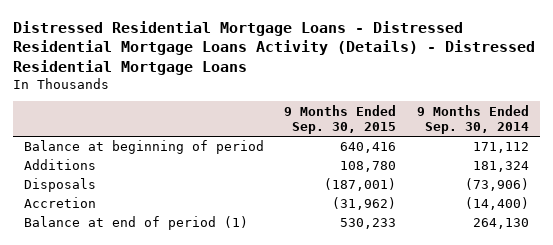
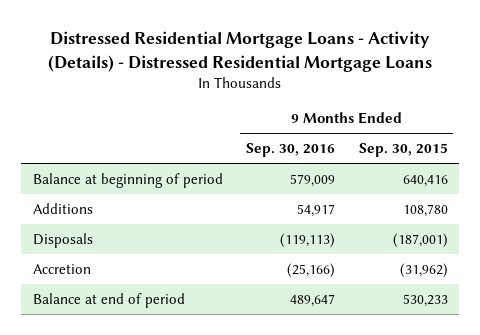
- Distressed Residential Mortgage Loans - Distressed Residential Mortgage Loans Activity (Details) - Distressed Residential Mortgage Loans
+ Distressed Residential Mortgage Loans - Activity (Details) - Distressed Residential Mortgage Loans
- | 9 Months Ended Sep. 30, 2015 | 9 Months Ended Sep. 30, 2014
+ | 9 Months Ended Sep. 30, 2016 | 9 Months Ended Sep. 30, 2015
- Balance at end of period (1) | 530,233 | 264,130
+ Balance at end of period | 489,647 | 530,233

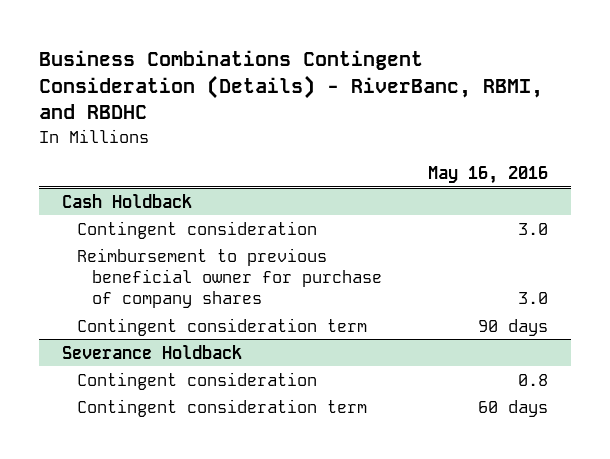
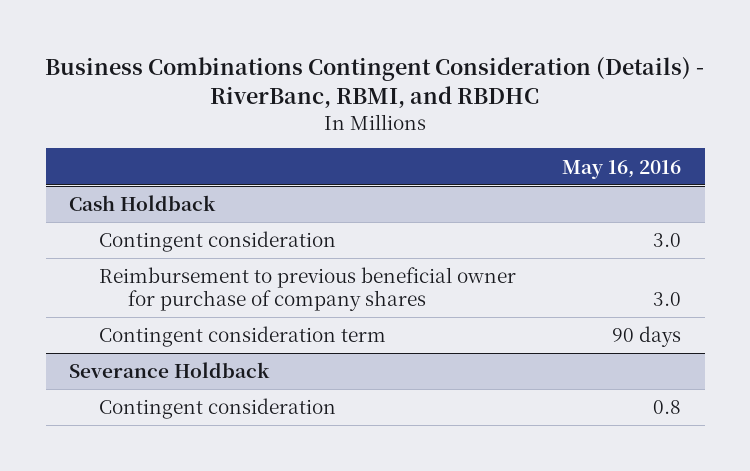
@ Severance Holdback
- Contingent consideration term | 60 days

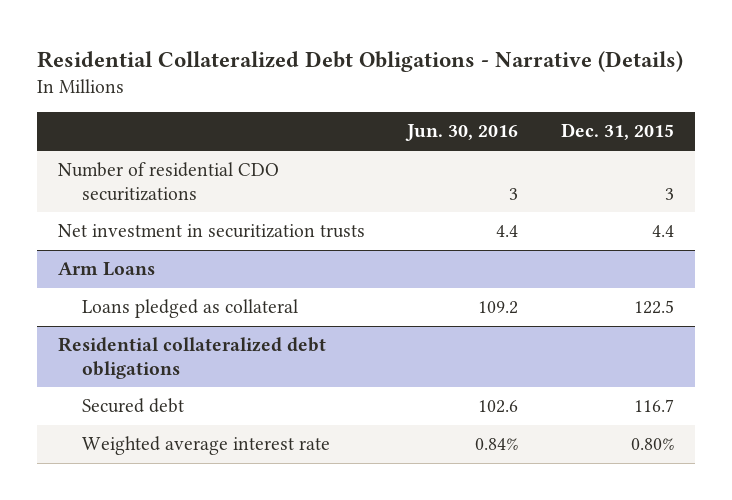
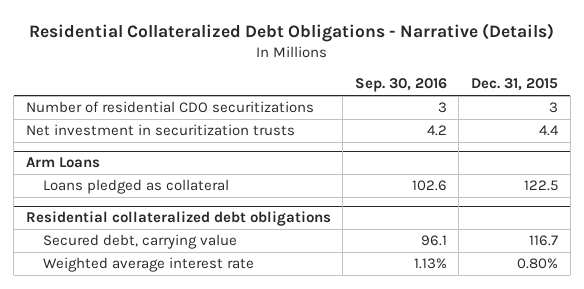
- | Jun. 30, 2016 | Dec. 31, 2015
+ | Sep. 30, 2016 | Dec. 31, 2015
@ Residential collateralized debt obligations
- Secured debt | 102.6 | 116.7
+ Secured debt, carrying value | 96.1 | 116.7

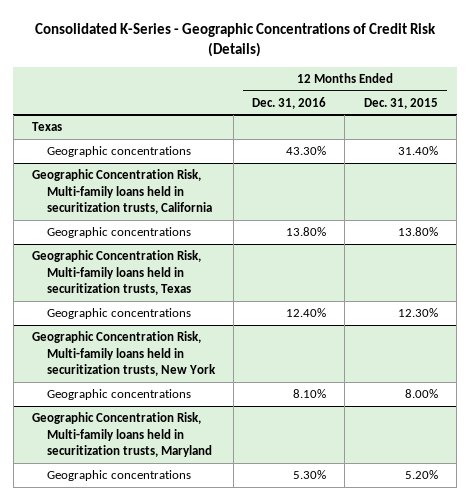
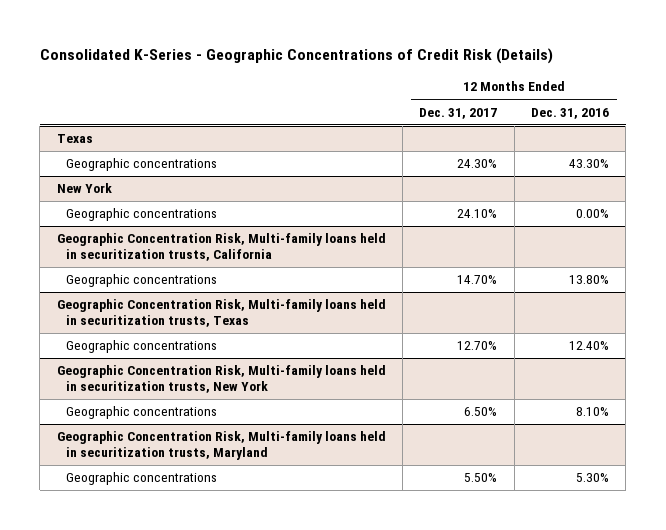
- | 12 Months Ended Dec. 31, 2016 | 12 Months Ended Dec. 31, 2015
+ | 12 Months Ended Dec. 31, 2017 | 12 Months Ended Dec. 31, 2016
+ New York
+ Geographic concentrations | 24.10% | 0.00%

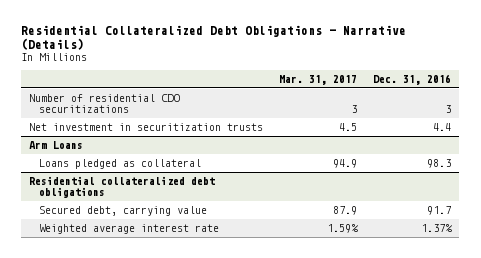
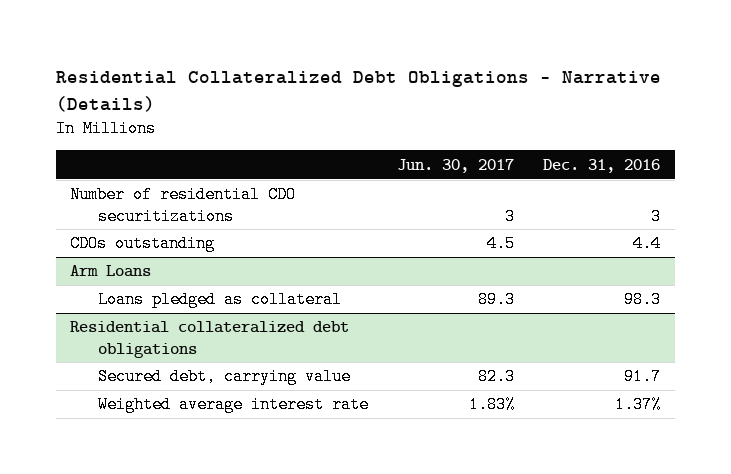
- | Mar. 31, 2017 | Dec. 31, 2016
+ | Jun. 30, 2017 | Dec. 31, 2016
- Net investment in securitization trusts | 4.5 | 4.4
+ CDOs outstanding | 4.5 | 4.4

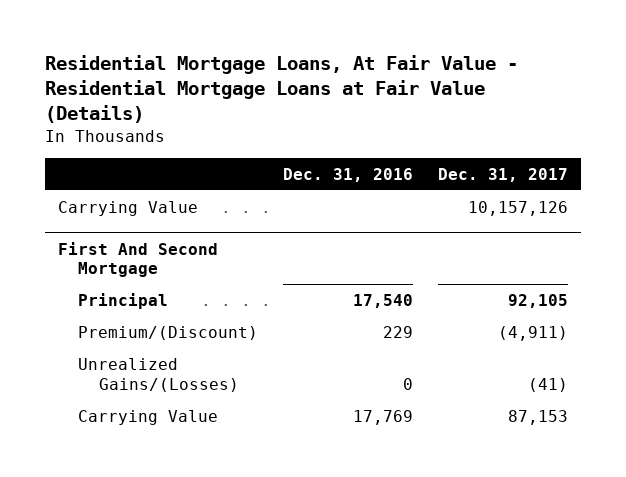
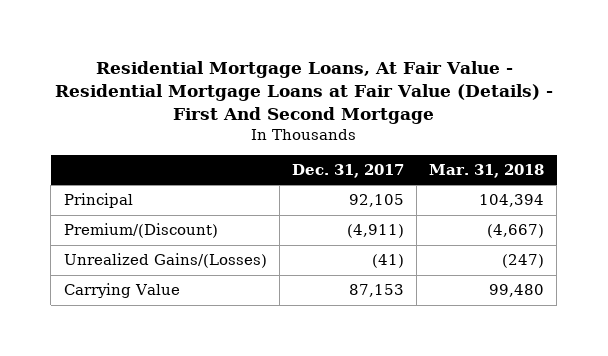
- Residential Mortgage Loans, At Fair Value - Residential Mortgage Loans at Fair Value (Details)
+ Residential Mortgage Loans, At Fair Value - Residential Mortgage Loans at Fair Value (Details) - First And Second Mortgage
- | Dec. 31, 2016 | Dec. 31, 2017
+ | Dec. 31, 2017 | Mar. 31, 2018
- Carrying Value | | 10,157,126
- First And Second Mortgage

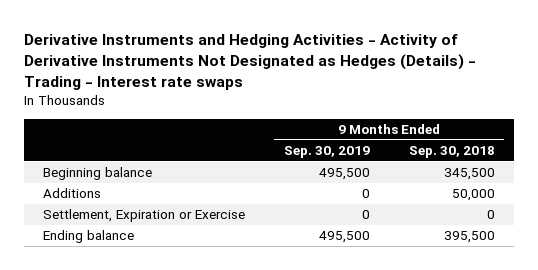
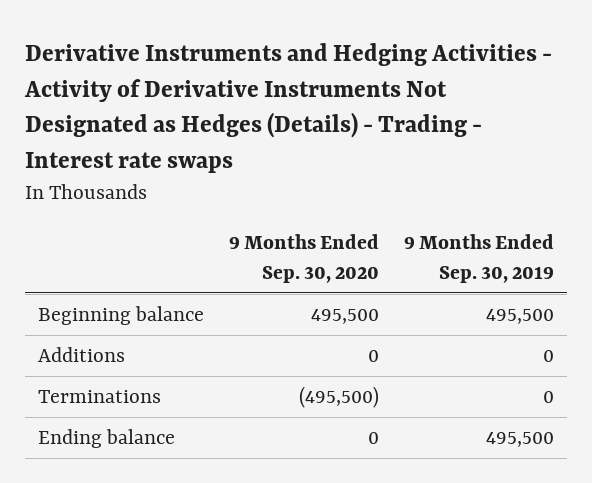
- | 9 Months Ended Sep. 30, 2019 | 9 Months Ended Sep. 30, 2018
+ | 9 Months Ended Sep. 30, 2020 | 9 Months Ended Sep. 30, 2019
- Settlement, Expiration or Exercise | 0 | 0
+ Terminations | (495,500) | 0

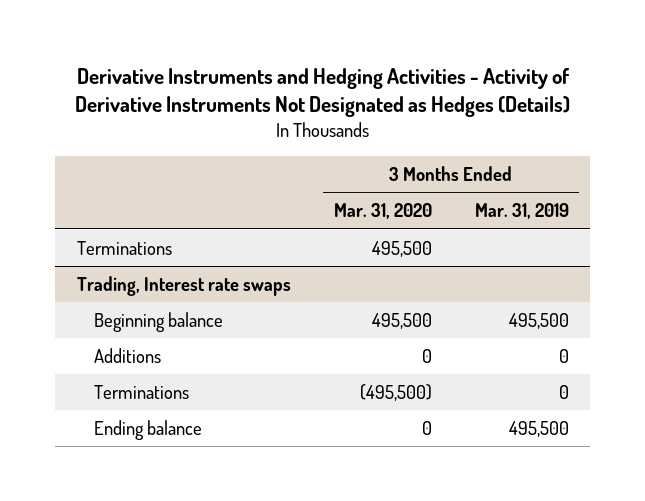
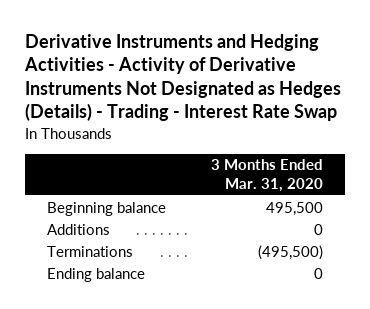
- Derivative Instruments and Hedging Activities - Activity of Derivative Instruments Not Designated as Hedges (Details)
+ Derivative Instruments and Hedging Activities - Activity of Derivative Instruments Not Designated as Hedges (Details) - Trading - Interest Rate Swap
- | 3 Months Ended Mar. 31, 2020 | 3 Months Ended Mar. 31, 2019
+ | 3 Months Ended Mar. 31, 2020
- Terminations | 495,500 |
- Trading, Interest rate swaps

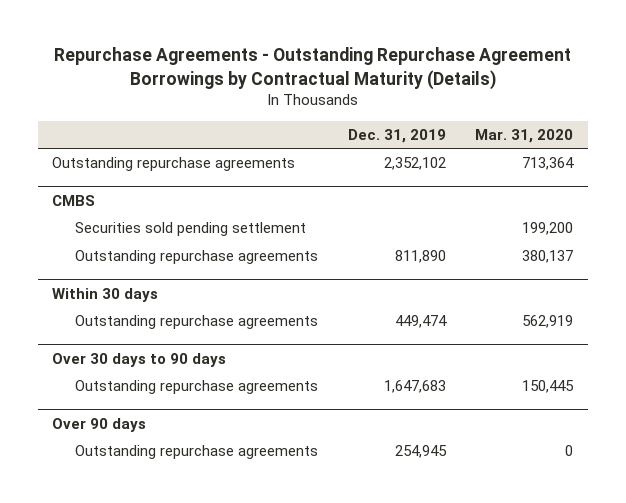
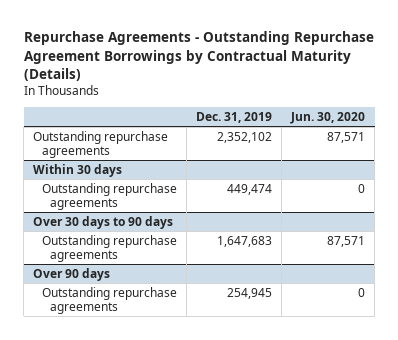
- | Dec. 31, 2019 | Mar. 31, 2020
+ | Dec. 31, 2019 | Jun. 30, 2020
- CMBS
- Securities sold pending settlement | | 199,200
- Outstanding repurchase agreements | 811,890 | 380,137

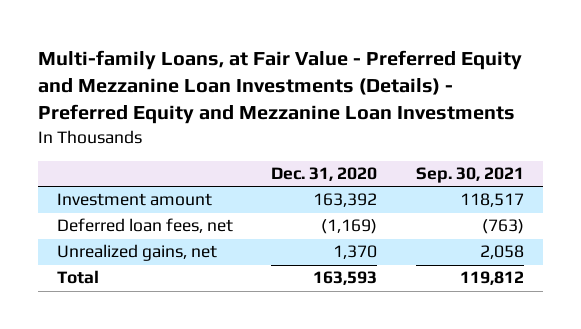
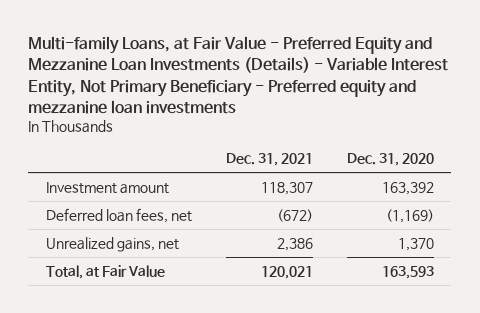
- Multi-family Loans, at Fair Value - Preferred Equity and Mezzanine Loan Investments (Details) - Preferred Equity and Mezzanine Loan Investments
+ Multi-family Loans, at Fair Value - Preferred Equity and Mezzanine Loan Investments (Details) - Variable Interest Entity, Not Primary Beneficiary - Preferred equity and mezzanine loan investments
- | Dec. 31, 2020 | Sep. 30, 2021
+ | Dec. 31, 2021 | Dec. 31, 2020
- Total | 163,593 | 119,812
+ Total, at Fair Value | 120,021 | 163,593

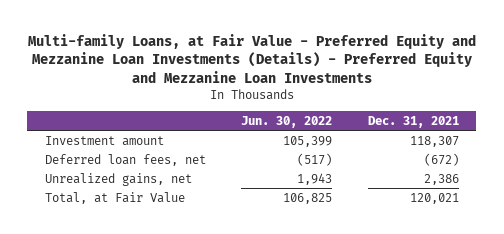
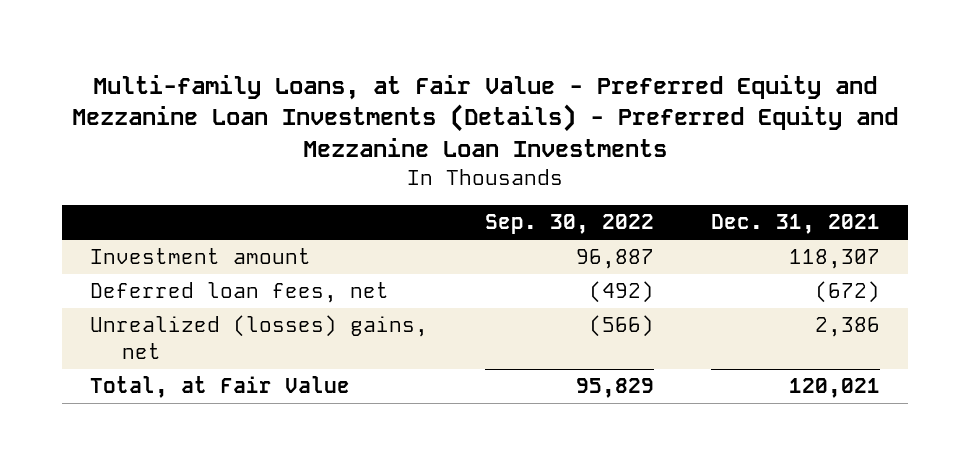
- | Jun. 30, 2022 | Dec. 31, 2021
+ | Sep. 30, 2022 | Dec. 31, 2021
- Unrealized gains, net | 1,943 | 2,386
+ Unrealized (losses) gains, net | (566) | 2,386

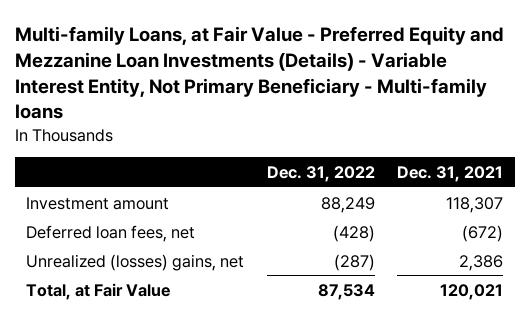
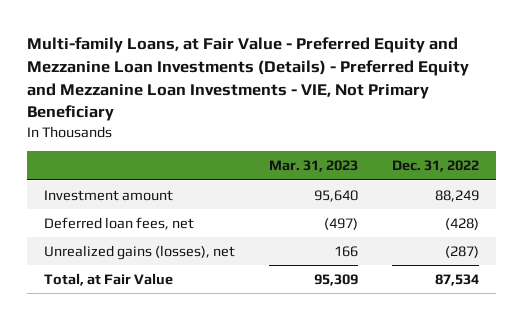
- Multi-family Loans, at Fair Value - Preferred Equity and Mezzanine Loan Investments (Details) - Variable Interest Entity, Not Primary Beneficiary - Multi-family loans
+ Multi-family Loans, at Fair Value - Preferred Equity and Mezzanine Loan Investments (Details) - Preferred Equity and Mezzanine Loan Investments - VIE, Not Primary Beneficiary
- | Dec. 31, 2022 | Dec. 31, 2021
+ | Mar. 31, 2023 | Dec. 31, 2022
- Unrealized (losses) gains, net | (287) | 2,386
+ Unrealized gains (losses), net | 166 | (287)

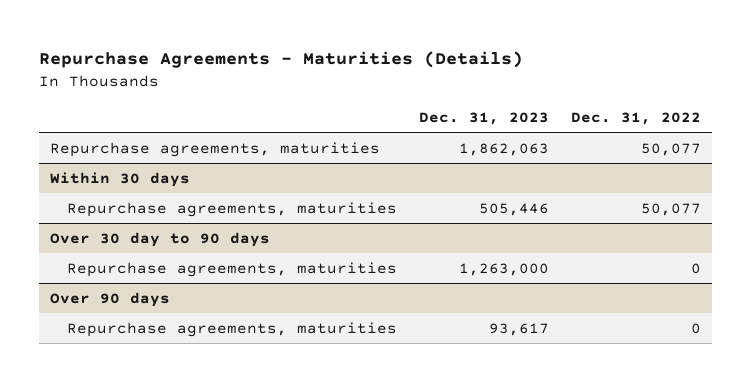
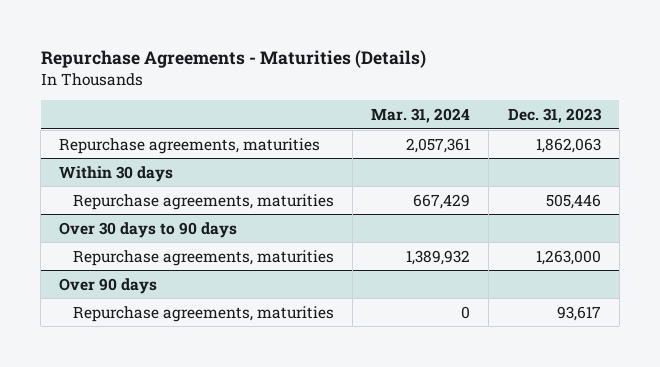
- | Dec. 31, 2023 | Dec. 31, 2022
+ | Mar. 31, 2024 | Dec. 31, 2023
- Over 30 day to 90 days
+ Over 30 days to 90 days

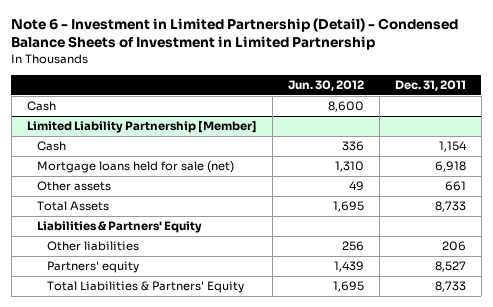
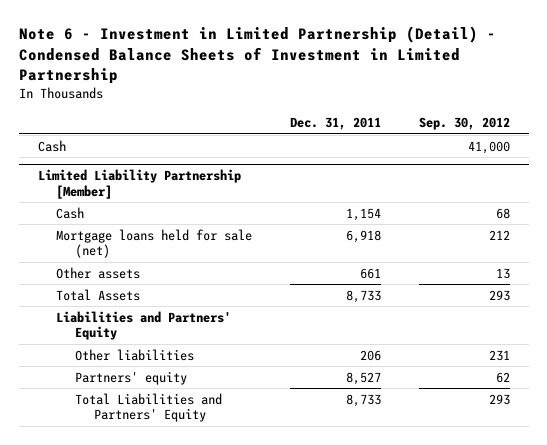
- | Jun. 30, 2012 | Dec. 31, 2011
+ | Dec. 31, 2011 | Sep. 30, 2012
@ Limited Liability Partnership [Member]
- Liabilities & Partners' Equity
+ Liabilities and Partners' Equity
- Total Liabilities & Partners' Equity | 1,695 | 8,733
+ Total Liabilities and Partners' Equity | 8,733 | 293

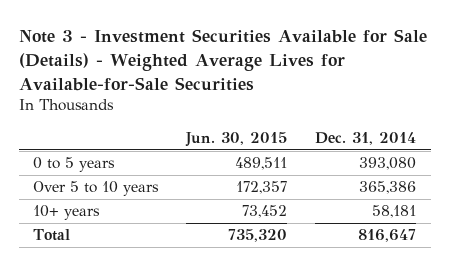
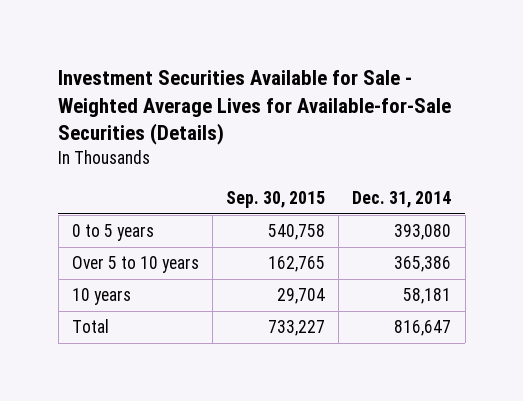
- Note 3 - Investment Securities Available for Sale (Details) - Weighted Average Lives for Available-for-Sale Securities
+ Investment Securities Available for Sale - Weighted Average Lives for Available-for-Sale Securities (Details)
- | Jun. 30, 2015 | Dec. 31, 2014
+ | Sep. 30, 2015 | Dec. 31, 2014
- 10+ years | 73,452 | 58,181
+ 10 years | 29,704 | 58,181

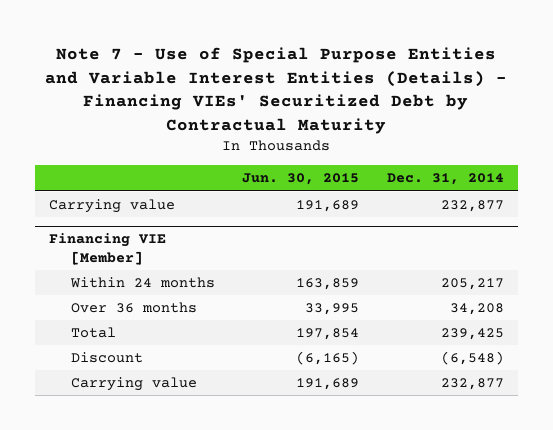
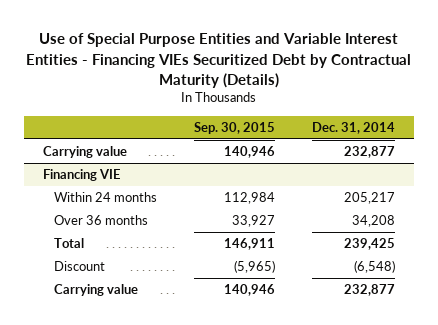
- Note 7 - Use of Special Purpose Entities and Variable Interest Entities (Details) - Financing VIEs' Securitized Debt by Contractual Maturity
+ Use of Special Purpose Entities and Variable Interest Entities - Financing VIEs Securitized Debt by Contractual Maturity (Details)
- | Jun. 30, 2015 | Dec. 31, 2014
+ | Sep. 30, 2015 | Dec. 31, 2014
- Financing VIE [Member]
+ Financing VIE

